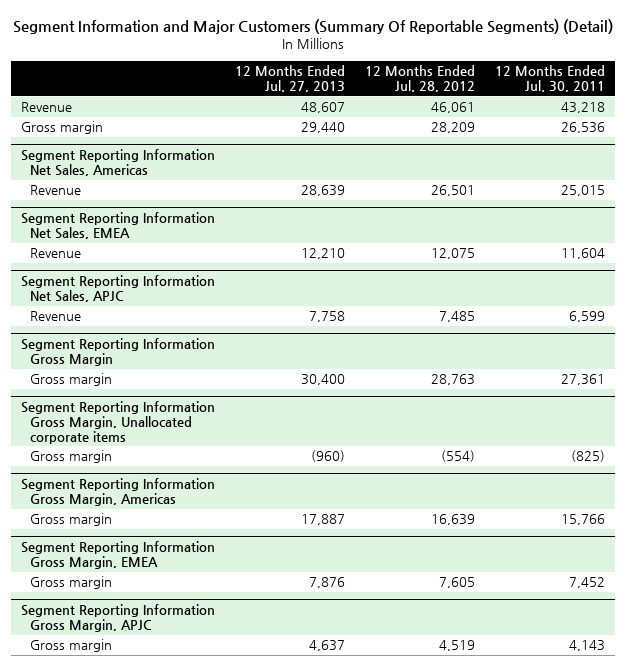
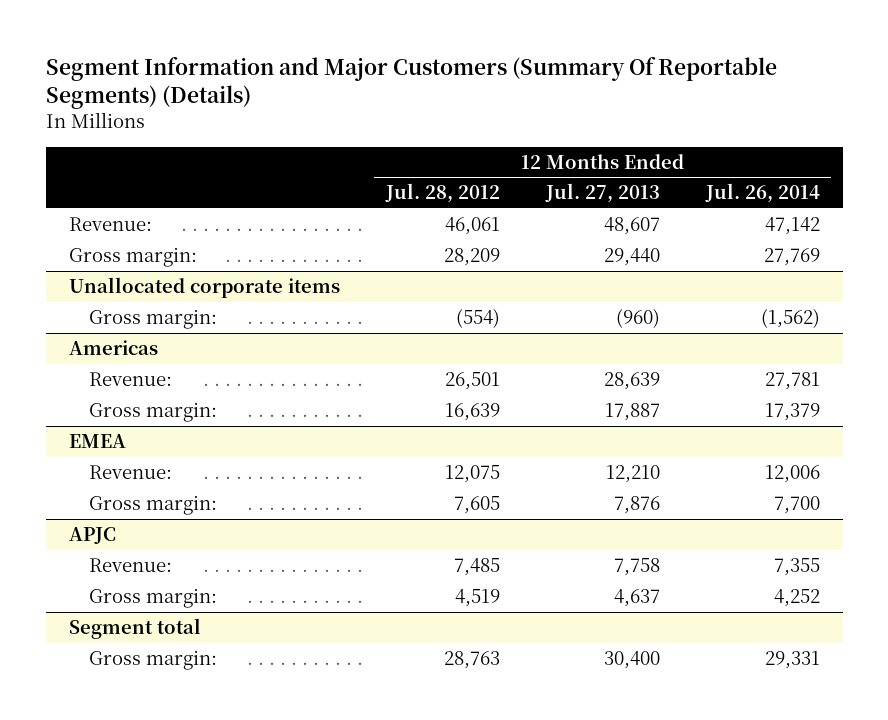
- Segment Information and Major Customers (Summary Of Reportable Segments) (Detail)
+ Segment Information and Major Customers (Summary Of Reportable Segments) (Details)
- | 12 Months Ended Jul. 27, 2013 | 12 Months Ended Jul. 28, 2012 | 12 Months Ended Jul. 30, 2011
+ | 12 Months Ended Jul. 28, 2012 | 12 Months Ended Jul. 27, 2013 | 12 Months Ended Jul. 26, 2014
- Revenue | 48,607 | 46,061 | 43,218
- Gross margin | 29,440 | 28,209 | 26,536
- Segment Reporting Information Net Sales, Americas
- Revenue | 28,639 | 26,501 | 25,015
- Segment Reporting Information Net Sales, EMEA
- Revenue | 12,210 | 12,075 | 11,604
- Segment Reporting Information Net Sales, APJC
- Revenue | 7,758 | 7,485 | 6,599
- Segment Reporting Information Gross Margin
- Gross margin | 30,400 | 28,763 | 27,361
- Segment Reporting Information Gross Margin, Unallocated corporate items
- Gross margin | (960) | (554) | (825)
- Segment Reporting Information Gross Margin, Americas
- Gross margin | 17,887 | 16,639 | 15,766
- Segment Reporting Information Gross Margin, EMEA
- Gross margin | 7,876 | 7,605 | 7,452
- Segment Reporting Information Gross Margin, APJC
- Gross margin | 4,637 | 4,519 | 4,143
+ Revenue: | 46,061 | 48,607 | 47,142
+ Gross margin: | 28,209 | 29,440 | 27,769
+ Unallocated corporate items
+ Gross margin: | (554) | (960) | (1,562)
+ Americas
+ Revenue: | 26,501 | 28,639 | 27,781
+ Gross margin: | 16,639 | 17,887 | 17,379
+ EMEA
+ Revenue: | 12,075 | 12,210 | 12,006
+ Gross margin: | 7,605 | 7,876 | 7,700
+ APJC
+ Revenue: | 7,485 | 7,758 | 7,355
+ Gross margin: | 4,519 | 4,637 | 4,252
+ Segment total
+ Gross margin: | 28,763 | 30,400 | 29,331

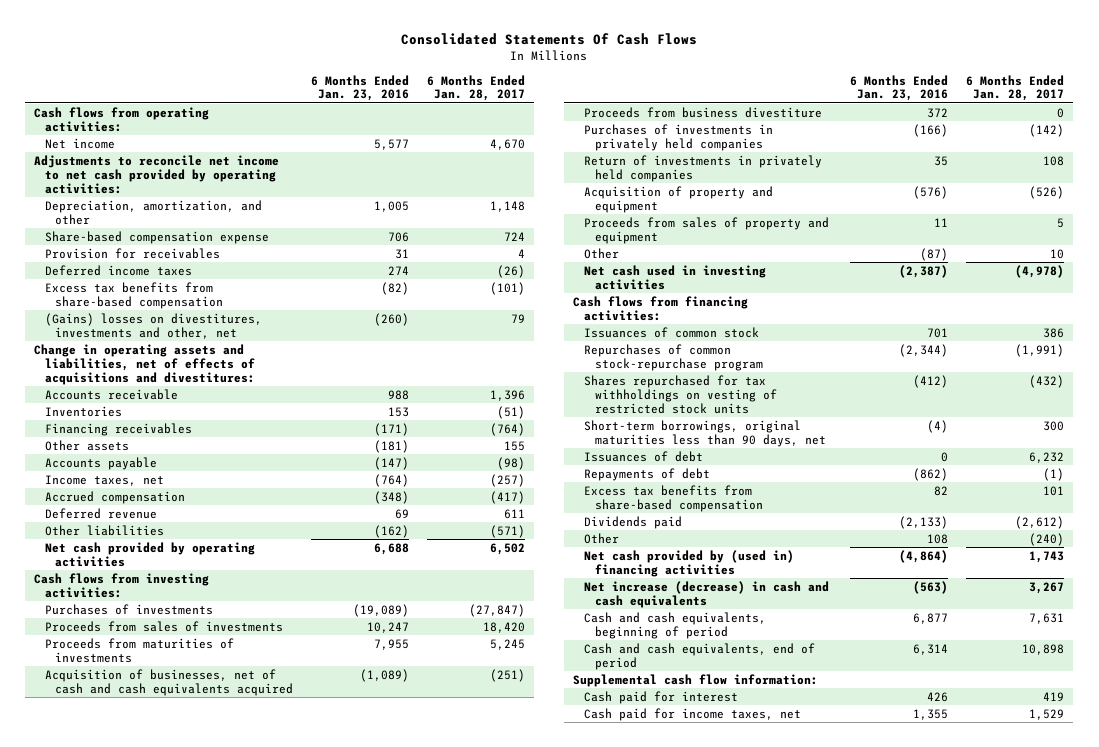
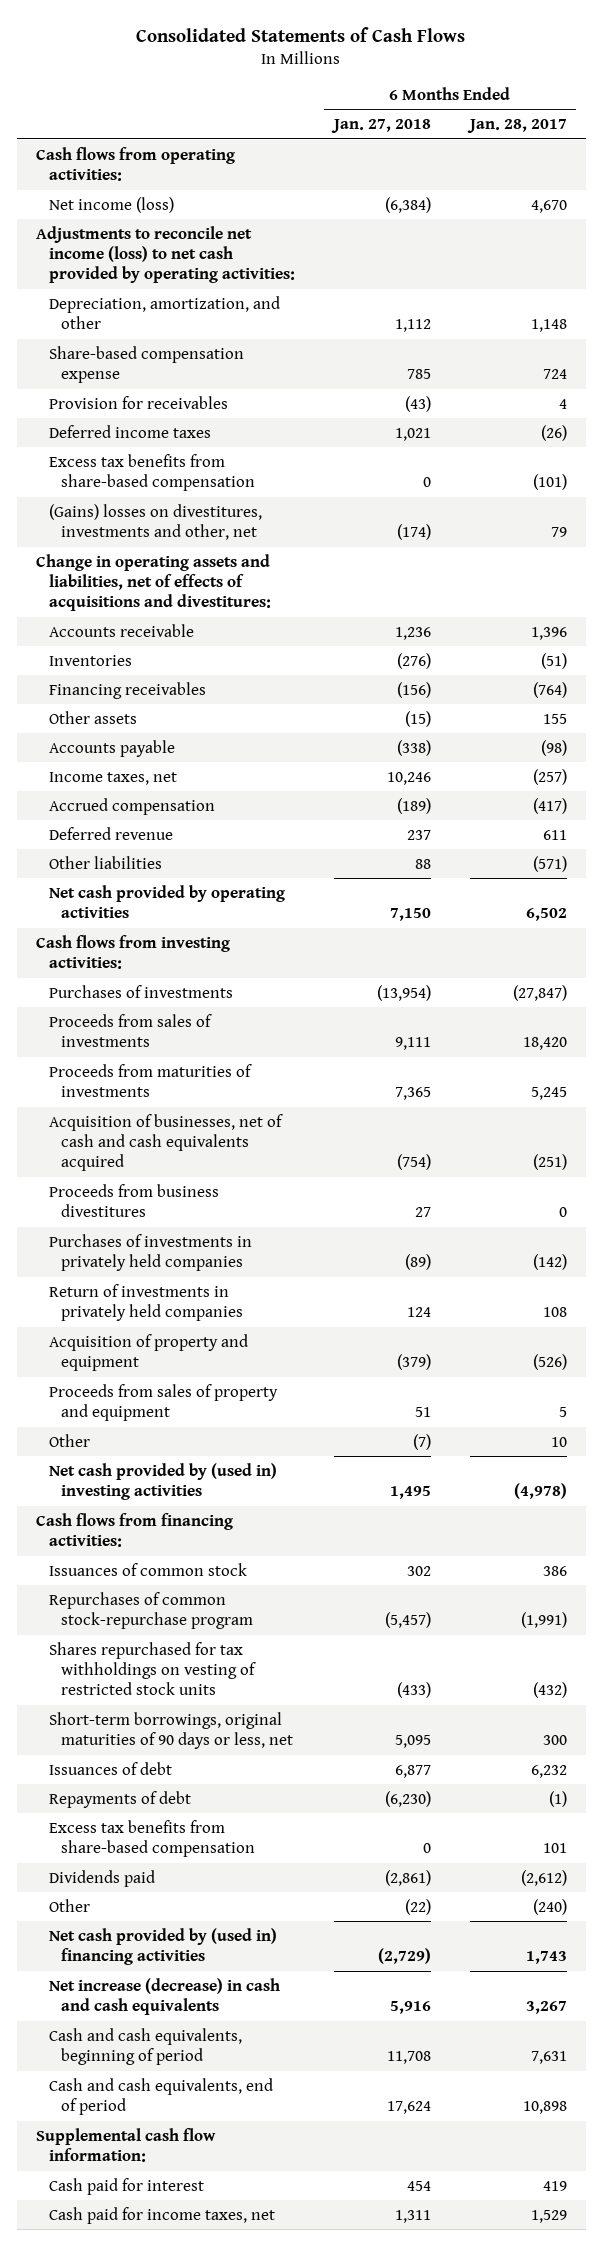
- Consolidated Statements Of Cash Flows
+ Consolidated Statements of Cash Flows
- | 6 Months Ended Jan. 23, 2016 | 6 Months Ended Jan. 28, 2017
+ | 6 Months Ended Jan. 27, 2018 | 6 Months Ended Jan. 28, 2017
- Net income | 5,577 | 4,670
- Adjustments to reconcile net income to net cash provided by operating activities:
+ Net income (loss) | (6,384) | 4,670
+ Adjustments to reconcile net income (loss) to net cash provided by operating activities:
- Proceeds from business divestiture | 372 | 0
+ Proceeds from business divestitures | 27 | 0
- Net cash used in investing activities | (2,387) | (4,978)
+ Net cash provided by (used in) investing activities | 1,495 | (4,978)
- Short-term borrowings, original maturities less than 90 days, net | (4) | 300
+ Short-term borrowings, original maturities of 90 days or less, net | 5,095 | 300

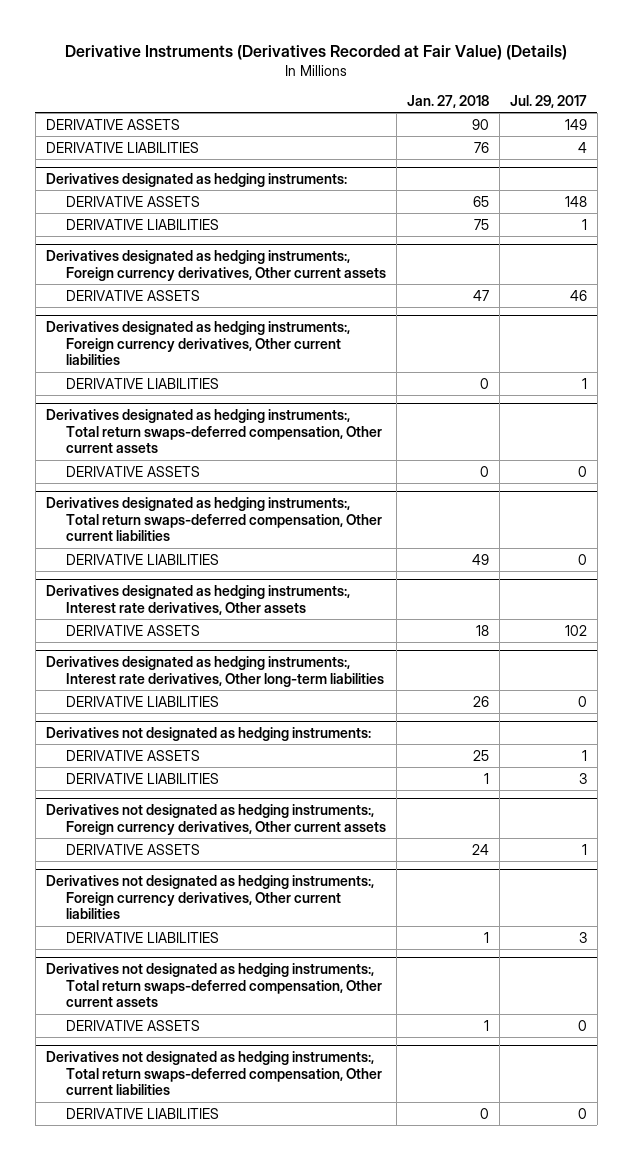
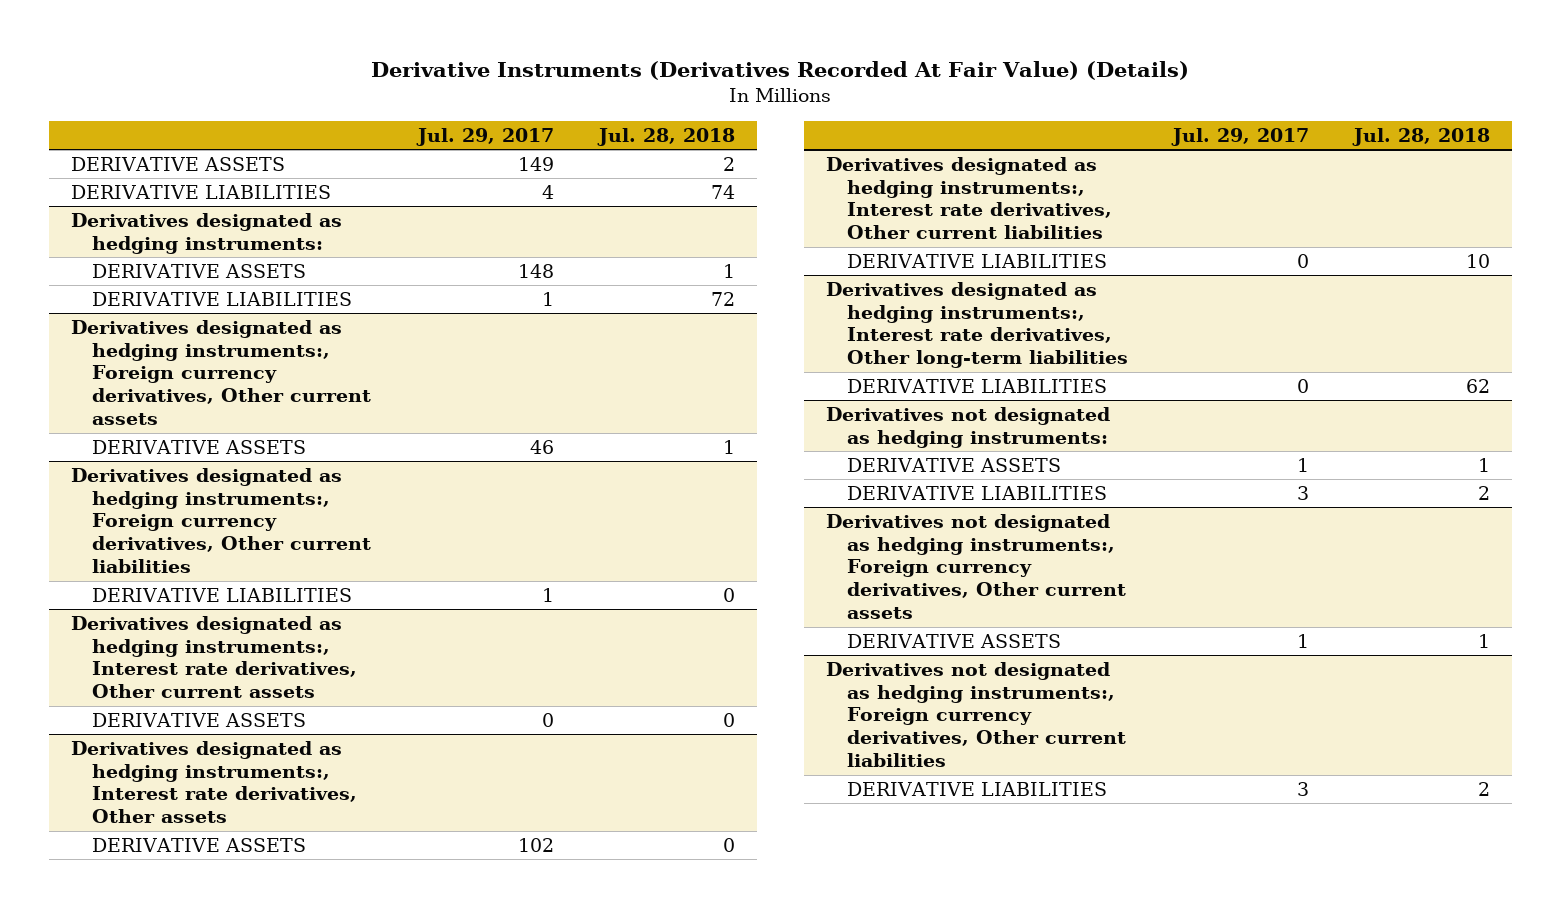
- Derivative Instruments (Derivatives Recorded at Fair Value) (Details)
+ Derivative Instruments (Derivatives Recorded At Fair Value) (Details)
- | Jan. 27, 2018 | Jul. 29, 2017
+ | Jul. 29, 2017 | Jul. 28, 2018
- Derivatives designated as hedging instruments:, Total return swaps-deferred compensation, Other current assets
+ Derivatives designated as hedging instruments:, Interest rate derivatives, Other current assets
- Derivatives designated as hedging instruments:, Total return swaps-deferred compensation, Other current liabilities
- DERIVATIVE LIABILITIES | 49 | 0
+ Derivatives designated as hedging instruments:, Interest rate derivatives, Other current liabilities
+ DERIVATIVE LIABILITIES | 0 | 10
- Derivatives not designated as hedging instruments:, Total return swaps-deferred compensation, Other current assets
- DERIVATIVE ASSETS | 1 | 0
- Derivatives not designated as hedging instruments:, Total return swaps-deferred compensation, Other current liabilities
- DERIVATIVE LIABILITIES | 0 | 0

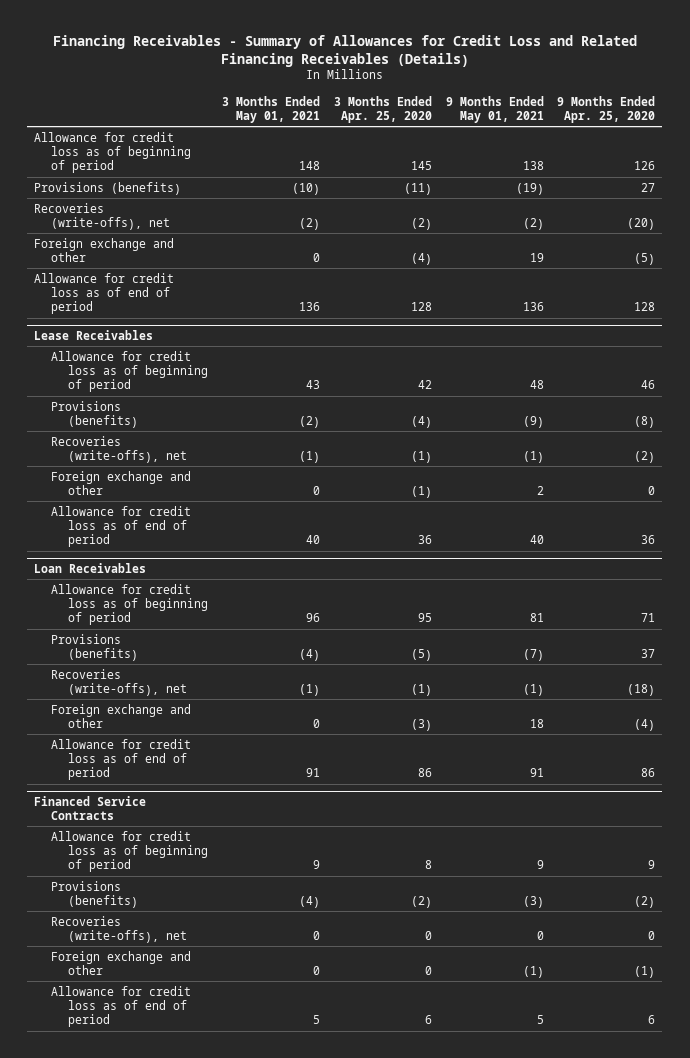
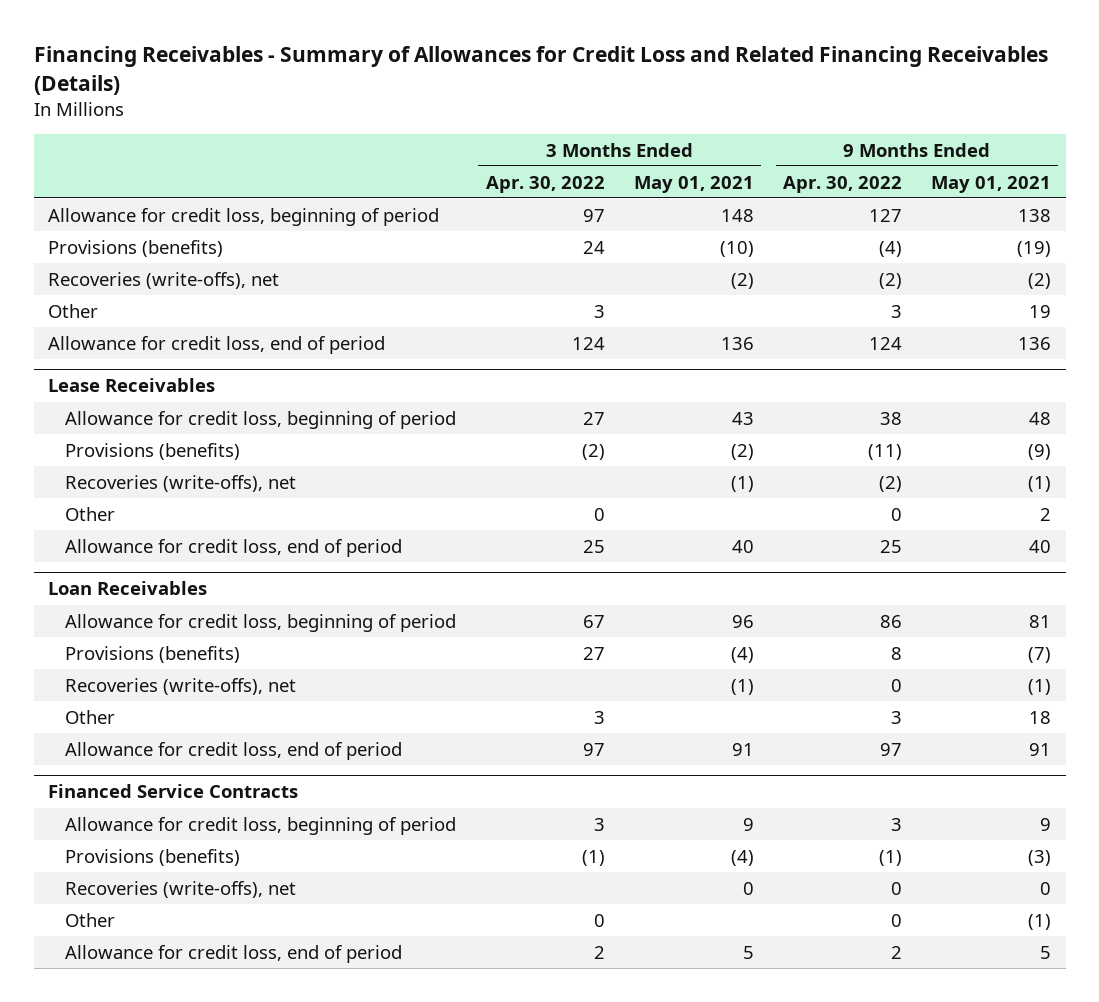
- | 3 Months Ended May 01, 2021 | 3 Months Ended Apr. 25, 2020 | 9 Months Ended May 01, 2021 | 9 Months Ended Apr. 25, 2020
+ | 3 Months Ended Apr. 30, 2022 | 3 Months Ended May 01, 2021 | 9 Months Ended Apr. 30, 2022 | 9 Months Ended May 01, 2021
- Allowance for credit loss as of beginning of period | 148 | 145 | 138 | 126
+ Allowance for credit loss, beginning of period | 97 | 148 | 127 | 138
- Foreign exchange and other | 0 | (4) | 19 | (5)
- Allowance for credit loss as of end of period | 136 | 128 | 136 | 128
+ Other | 3 | | 3 | 19
+ Allowance for credit loss, end of period | 124 | 136 | 124 | 136
@ Lease Receivables
- Allowance for credit loss as of beginning of period | 43 | 42 | 48 | 46
+ Allowance for credit loss, beginning of period | 27 | 43 | 38 | 48
- Foreign exchange and other | 0 | (1) | 2 | 0
- Allowance for credit loss as of end of period | 40 | 36 | 40 | 36
+ Other | 0 | | 0 | 2
+ Allowance for credit loss, end of period | 25 | 40 | 25 | 40
@ Loan Receivables
- Allowance for credit loss as of beginning of period | 96 | 95 | 81 | 71
+ Allowance for credit loss, beginning of period | 67 | 96 | 86 | 81
- Foreign exchange and other | 0 | (3) | 18 | (4)
- Allowance for credit loss as of end of period | 91 | 86 | 91 | 86
+ Other | 3 | | 3 | 18
+ Allowance for credit loss, end of period | 97 | 91 | 97 | 91
@ Financed Service Contracts
- Allowance for credit loss as of beginning of period | 9 | 8 | 9 | 9
+ Allowance for credit loss, beginning of period | 3 | 9 | 3 | 9
- Foreign exchange and other | 0 | 0 | (1) | (1)
- Allowance for credit loss as of end of period | 5 | 6 | 5 | 6
+ Other | 0 | | 0 | (1)
+ Allowance for credit loss, end of period | 2 | 5 | 2 | 5

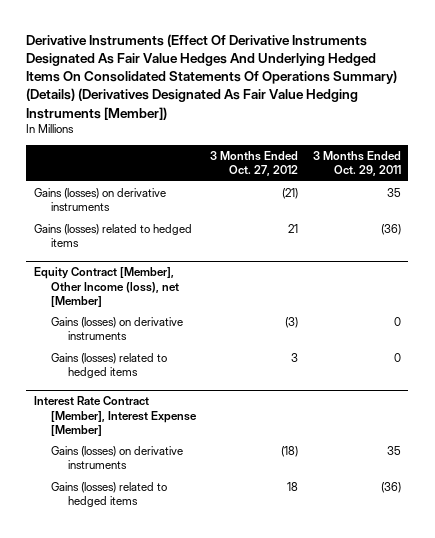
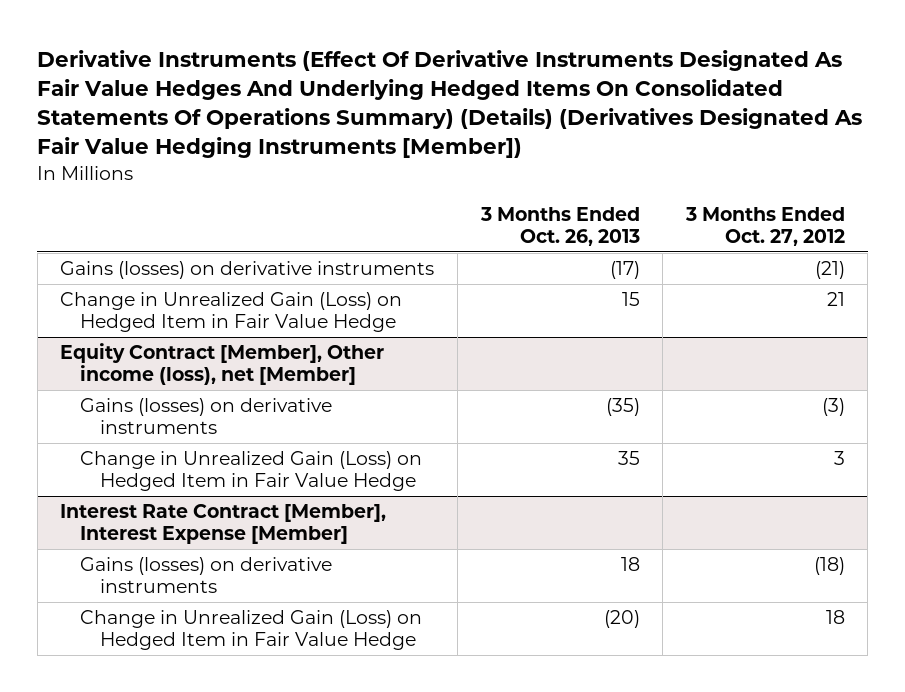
- | 3 Months Ended Oct. 27, 2012 | 3 Months Ended Oct. 29, 2011
+ | 3 Months Ended Oct. 26, 2013 | 3 Months Ended Oct. 27, 2012
- Gains (losses) related to hedged items | 21 | (36)
- Equity Contract [Member], Other Income (loss), net [Member]
+ Change in Unrealized Gain (Loss) on Hedged Item in Fair Value Hedge | 15 | 21
+ Equity Contract [Member], Other income (loss), net [Member]
- Gains (losses) related to hedged items | 3 | 0
+ Change in Unrealized Gain (Loss) on Hedged Item in Fair Value Hedge | 35 | 3
@ Interest Rate Contract [Member], Interest Expense [Member]
- Gains (losses) related to hedged items | 18 | (36)
+ Change in Unrealized Gain (Loss) on Hedged Item in Fair Value Hedge | (20) | 18

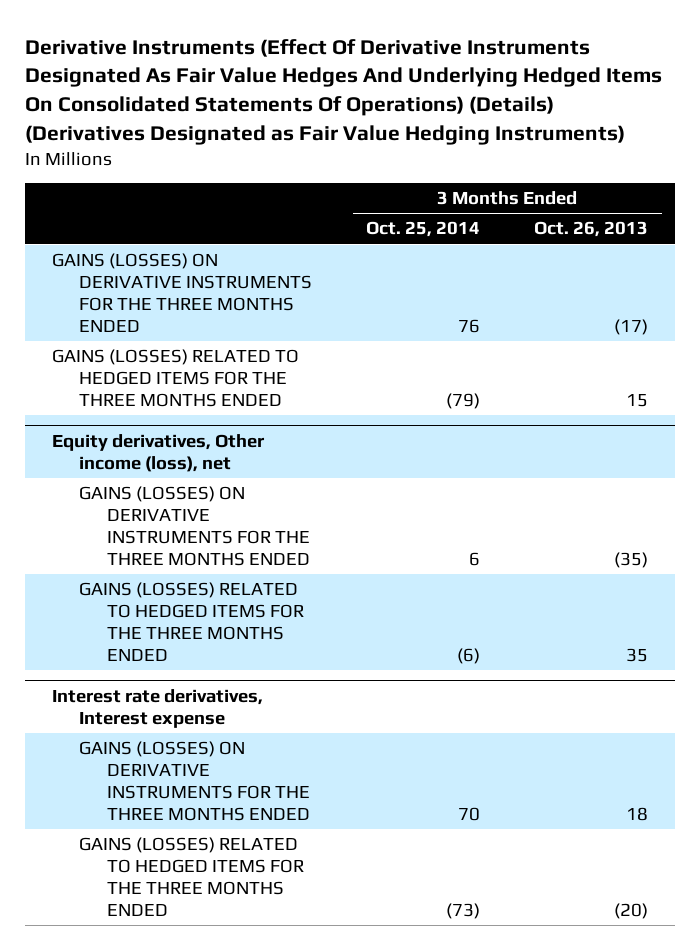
- Derivative Instruments (Effect Of Derivative Instruments Designated As Fair Value Hedges And Underlying Hedged Items On Consolidated Statements Of Operations Summary) (Details) (Derivatives Designated As Fair Value Hedging Instruments [Member])
+ Derivative Instruments (Effect Of Derivative Instruments Designated As Fair Value Hedges And Underlying Hedged Items On Consolidated Statements Of Operations) (Details) (Derivatives Designated as Fair Value Hedging Instruments)
- | 3 Months Ended Oct. 26, 2013 | 3 Months Ended Oct. 27, 2012
+ | 3 Months Ended Oct. 25, 2014 | 3 Months Ended Oct. 26, 2013
- Gains (losses) on derivative instruments | (17) | (21)
- Change in Unrealized Gain (Loss) on Hedged Item in Fair Value Hedge | 15 | 21
- Equity Contract [Member], Other income (loss), net [Member]
- Gains (losses) on derivative instruments | (35) | (3)
- Change in Unrealized Gain (Loss) on Hedged Item in Fair Value Hedge | 35 | 3
- Interest Rate Contract [Member], Interest Expense [Member]
- Gains (losses) on derivative instruments | 18 | (18)
- Change in Unrealized Gain (Loss) on Hedged Item in Fair Value Hedge | (20) | 18
+ GAINS (LOSSES) ON DERIVATIVE INSTRUMENTS FOR THE THREE MONTHS ENDED | 76 | (17)
+ GAINS (LOSSES) RELATED TO HEDGED ITEMS FOR THE THREE MONTHS ENDED | (79) | 15
+ Equity derivatives, Other income (loss), net
+ GAINS (LOSSES) ON DERIVATIVE INSTRUMENTS FOR THE THREE MONTHS ENDED | 6 | (35)
+ GAINS (LOSSES) RELATED TO HEDGED ITEMS FOR THE THREE MONTHS ENDED | (6) | 35
+ Interest rate derivatives, Interest expense
+ GAINS (LOSSES) ON DERIVATIVE INSTRUMENTS FOR THE THREE MONTHS ENDED | 70 | 18
+ GAINS (LOSSES) RELATED TO HEDGED ITEMS FOR THE THREE MONTHS ENDED | (73) | (20)

